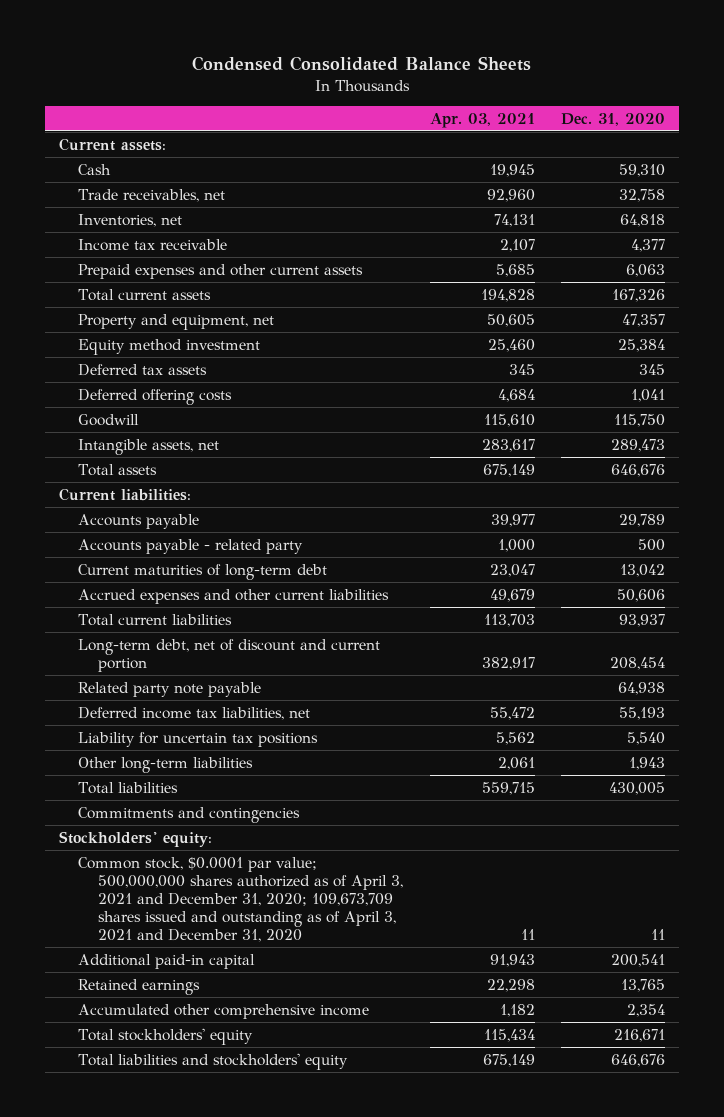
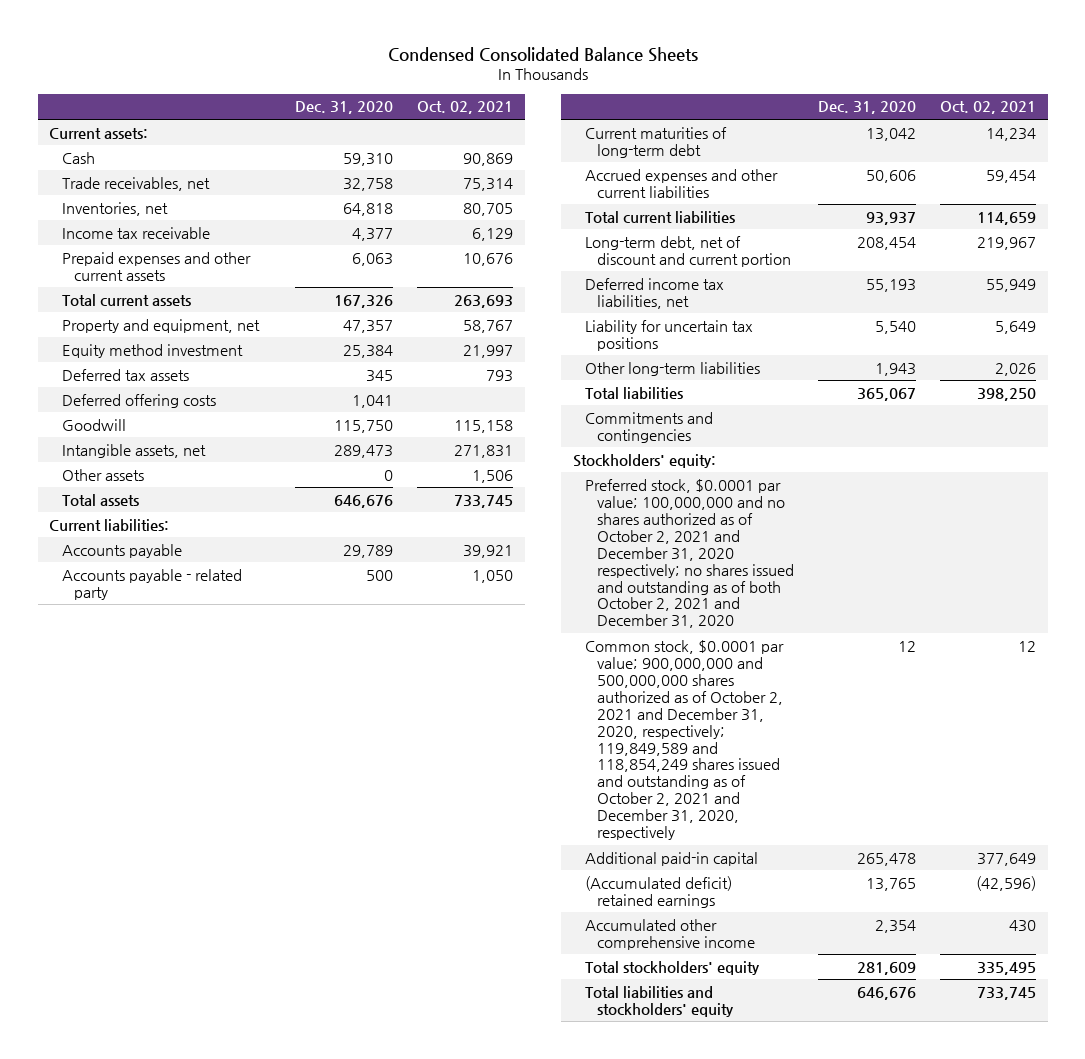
- | Apr. 03, 2021 | Dec. 31, 2020
+ | Dec. 31, 2020 | Oct. 02, 2021
+ Other assets | 0 | 1,506
- Related party note payable | | 64,938
- Total liabilities | 559,715 | 430,005
+ Total liabilities | 365,067 | 398,250
- Common stock, $0.0001 par value; 500,000,000 shares authorized as of April 3, 2021 and December 31, 2020; 109,673,709 shares issued and outstanding as of April 3, 2021 and December 31, 2020 | 11 | 11
- Additional paid-in capital | 91,943 | 200,541
- Retained earnings | 22,298 | 13,765
+ Preferred stock, $0.0001 par value; 100,000,000 and no shares authorized as of October 2, 2021 and December 31, 2020 respectively; no shares issued and outstanding as of both October 2, 2021 and December 31, 2020
+ Common stock, $0.0001 par value; 900,000,000 and 500,000,000 shares authorized as of October 2, 2021 and December 31, 2020, respectively; 119,849,589 and 118,854,249 shares issued and outstanding as of October 2, 2021 and December 31, 2020, respectively | 12 | 12
+ Additional paid-in capital | 265,478 | 377,649
+ (Accumulated deficit) retained earnings | 13,765 | (42,596)
- Total stockholders' equity | 115,434 | 216,671
+ Total stockholders' equity | 281,609 | 335,495

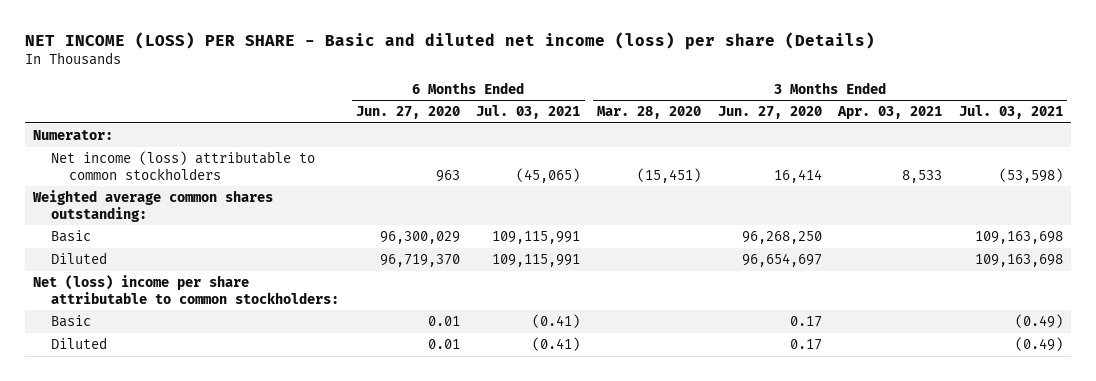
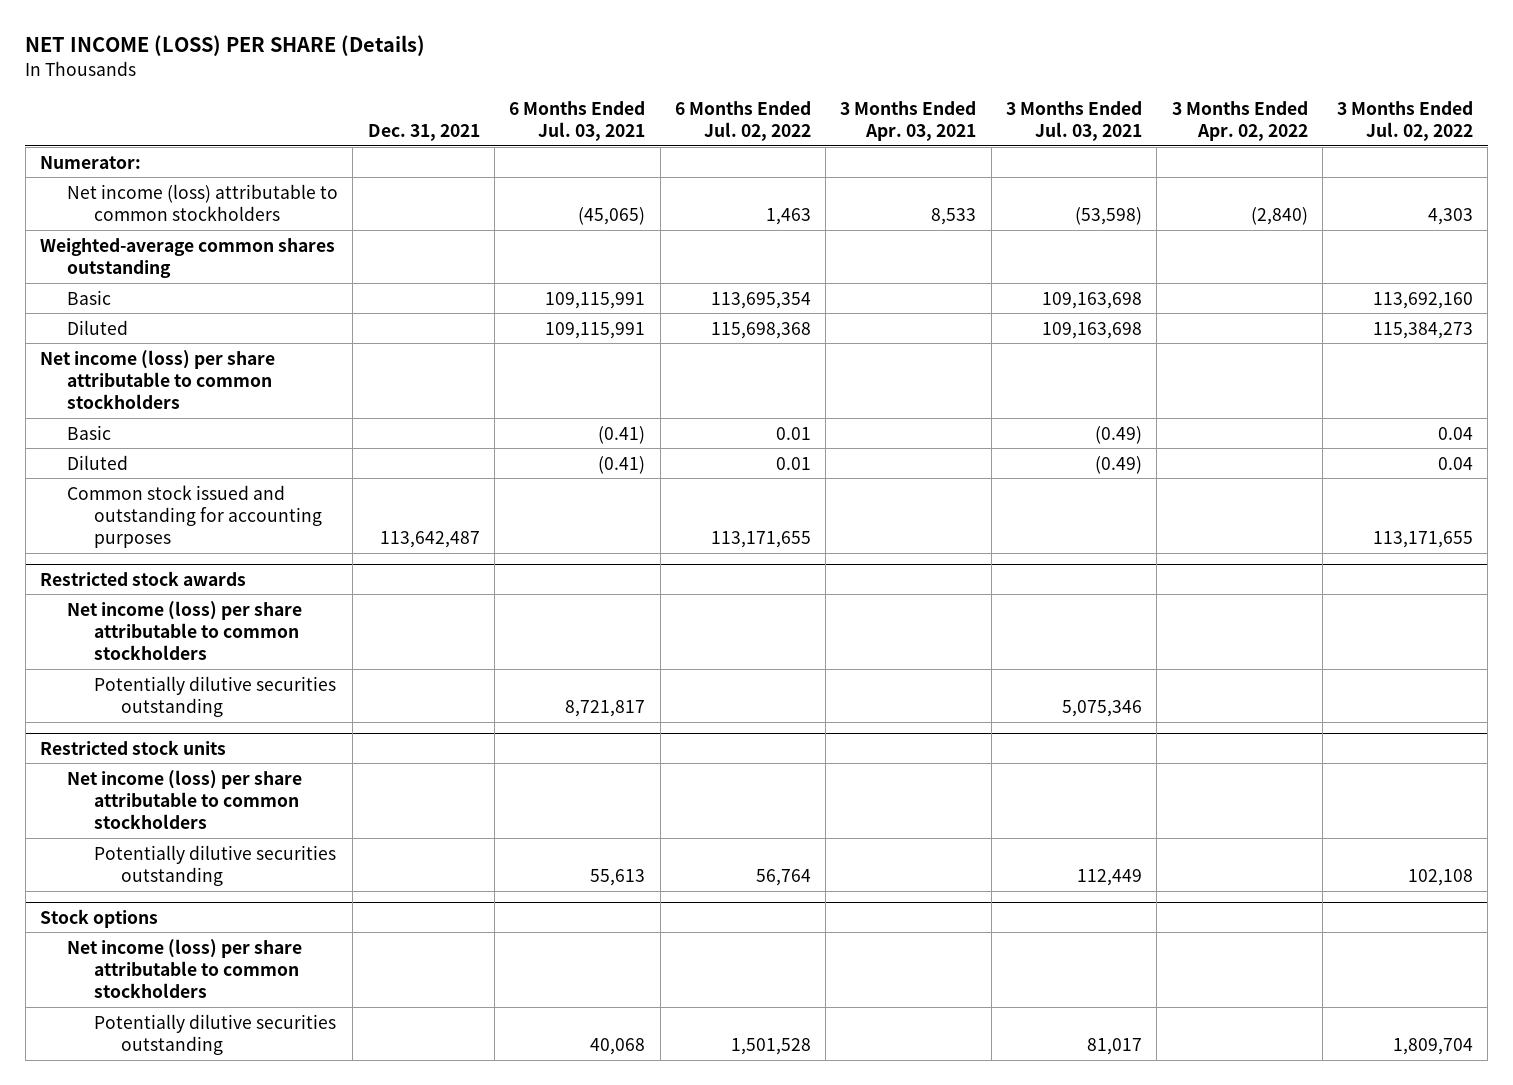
- NET INCOME (LOSS) PER SHARE - Basic and diluted net income (loss) per share (Details)
+ NET INCOME (LOSS) PER SHARE (Details)
- | 6 Months Ended Jun. 27, 2020 | 6 Months Ended Jul. 03, 2021 | 3 Months Ended Mar. 28, 2020 | 3 Months Ended Jun. 27, 2020 | 3 Months Ended Apr. 03, 2021 | 3 Months Ended Jul. 03, 2021
+ | Dec. 31, 2021 | 6 Months Ended Jul. 03, 2021 | 6 Months Ended Jul. 02, 2022 | 3 Months Ended Apr. 03, 2021 | 3 Months Ended Jul. 03, 2021 | 3 Months Ended Apr. 02, 2022 | 3 Months Ended Jul. 02, 2022
- Weighted average common shares outstanding:
+ Weighted-average common shares outstanding
- Net (loss) income per share attributable to common stockholders:
+ Net income (loss) per share attributable to common stockholders
+ Common stock issued and outstanding for accounting purposes | 113,642,487 | | 113,171,655 | | | | 113,171,655
+ Restricted stock awards
+ Net income (loss) per share attributable to common stockholders
+ Potentially dilutive securities outstanding | | 8,721,817 | | | 5,075,346 | |
+ Restricted stock units
+ Net income (loss) per share attributable to common stockholders
+ Potentially dilutive securities outstanding | | 55,613 | 56,764 | | 112,449 | | 102,108
+ Stock options
+ Net income (loss) per share attributable to common stockholders
+ Potentially dilutive securities outstanding | | 40,068 | 1,501,528 | | 81,017 | | 1,809,704

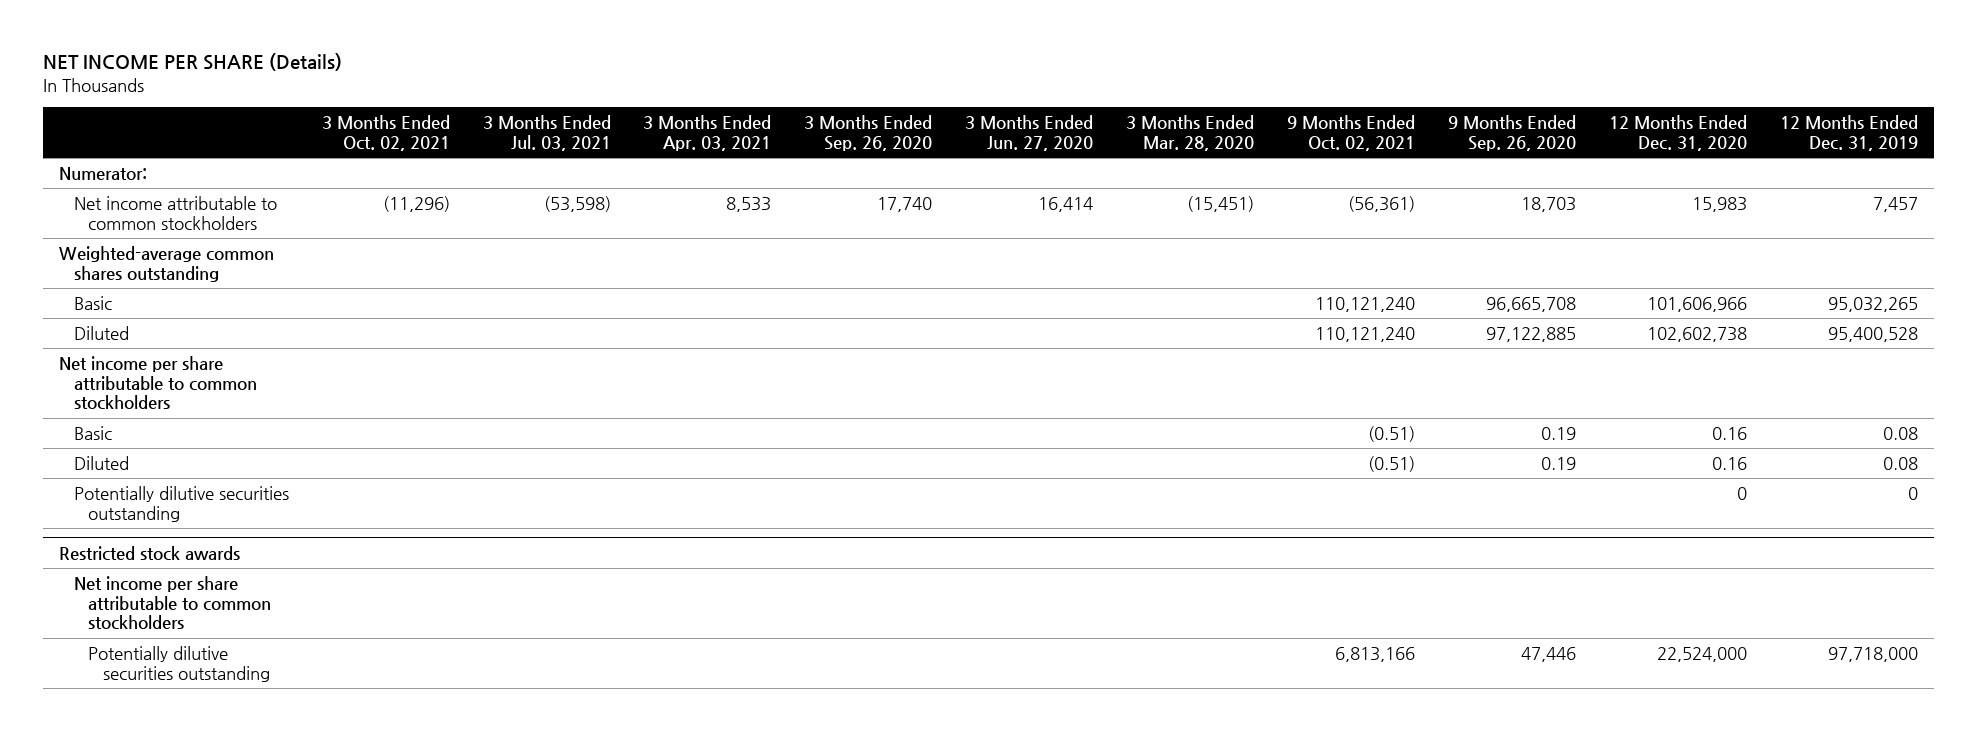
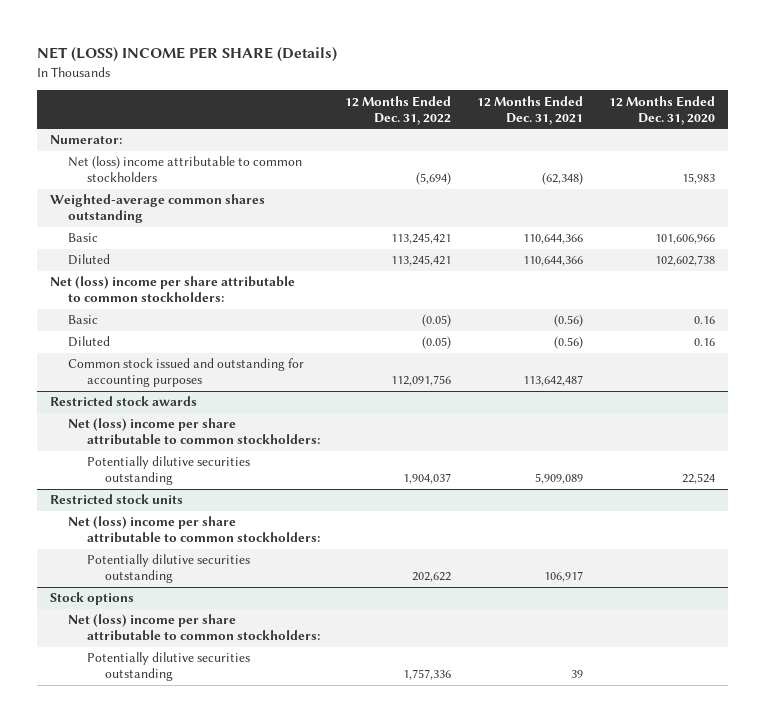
- NET INCOME PER SHARE (Details)
+ NET (LOSS) INCOME PER SHARE (Details)
- | 3 Months Ended Oct. 02, 2021 | 3 Months Ended Jul. 03, 2021 | 3 Months Ended Apr. 03, 2021 | 3 Months Ended Sep. 26, 2020 | 3 Months Ended Jun. 27, 2020 | 3 Months Ended Mar. 28, 2020 | 9 Months Ended Oct. 02, 2021 | 9 Months Ended Sep. 26, 2020 | 12 Months Ended Dec. 31, 2020 | 12 Months Ended Dec. 31, 2019
+ | 12 Months Ended Dec. 31, 2022 | 12 Months Ended Dec. 31, 2021 | 12 Months Ended Dec. 31, 2020
- Net income attributable to common stockholders | (11,296) | (53,598) | 8,533 | 17,740 | 16,414 | (15,451) | (56,361) | 18,703 | 15,983 | 7,457
+ Net (loss) income attributable to common stockholders | (5,694) | (62,348) | 15,983
- Net income per share attributable to common stockholders
+ Net (loss) income per share attributable to common stockholders:
- Potentially dilutive securities outstanding | | | | | | | | | 0 | 0
+ Common stock issued and outstanding for accounting purposes | 112,091,756 | 113,642,487 |
@ Restricted stock awards
- Net income per share attributable to common stockholders
- Potentially dilutive securities outstanding | | | | | | | 6,813,166 | 47,446 | 22,524,000 | 97,718,000
+ Net (loss) income per share attributable to common stockholders:
+ Potentially dilutive securities outstanding | 1,904,037 | 5,909,089 | 22,524
+ Restricted stock units
+ Net (loss) income per share attributable to common stockholders:
+ Potentially dilutive securities outstanding | 202,622 | 106,917 |
+ Stock options
+ Net (loss) income per share attributable to common stockholders:
+ Potentially dilutive securities outstanding | 1,757,336 | 39 |

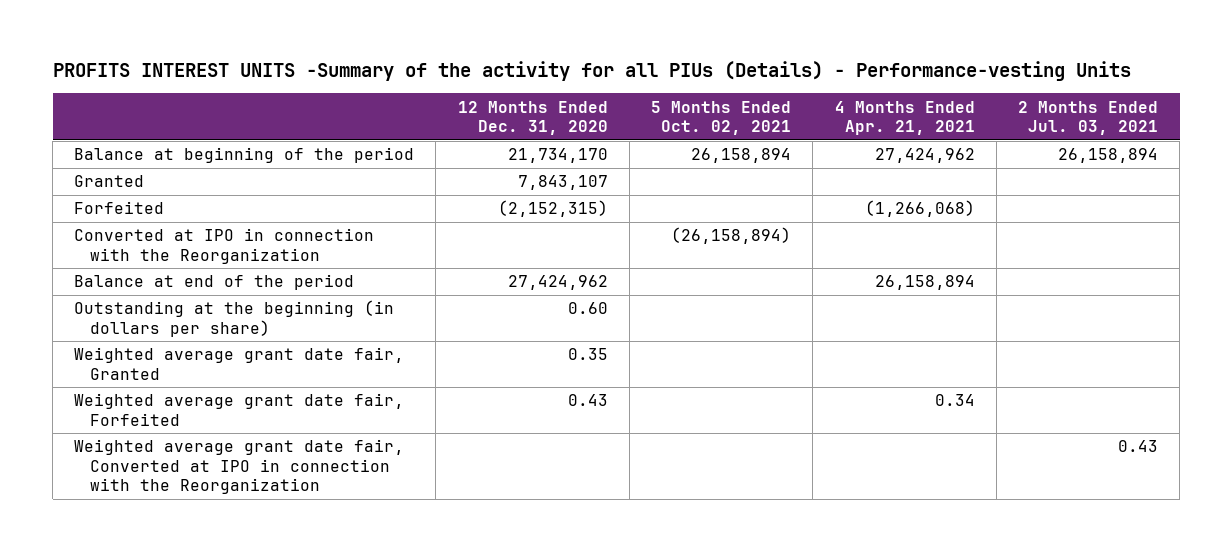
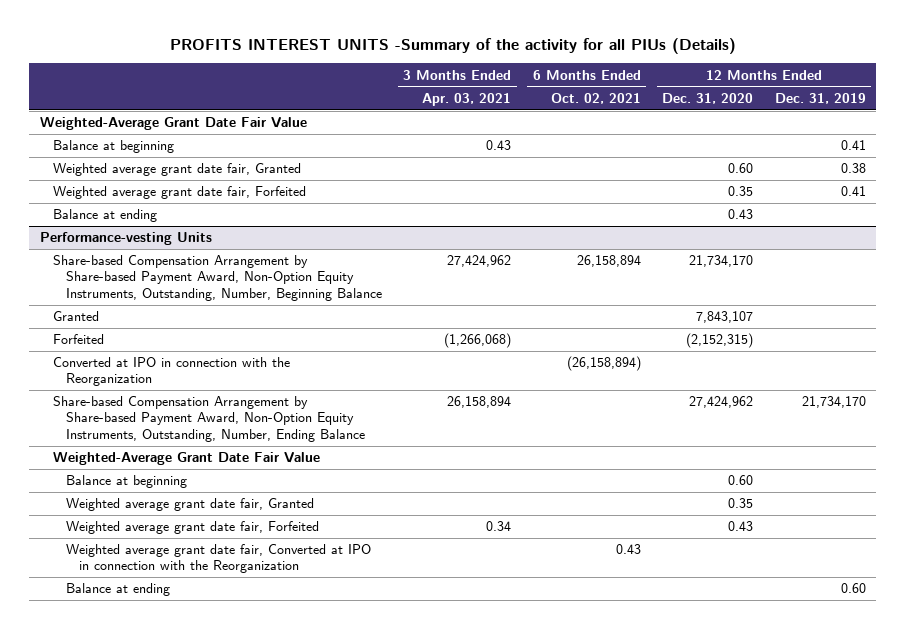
- PROFITS INTEREST UNITS -Summary of the activity for all PIUs (Details) - Performance-vesting Units
+ PROFITS INTEREST UNITS -Summary of the activity for all PIUs (Details)
- | 12 Months Ended Dec. 31, 2020 | 5 Months Ended Oct. 02, 2021 | 4 Months Ended Apr. 21, 2021 | 2 Months Ended Jul. 03, 2021
+ | 3 Months Ended Apr. 03, 2021 | 6 Months Ended Oct. 02, 2021 | 12 Months Ended Dec. 31, 2020 | 12 Months Ended Dec. 31, 2019
- Balance at beginning of the period | 21,734,170 | 26,158,894 | 27,424,962 | 26,158,894
+ Weighted-Average Grant Date Fair Value
+ Balance at beginning | 0.43 | | | 0.41
+ Weighted average grant date fair, Granted | | | 0.60 | 0.38
+ Weighted average grant date fair, Forfeited | | | 0.35 | 0.41
+ Balance at ending | | | 0.43 |
+ Performance-vesting Units
+ Share-based Compensation Arrangement by Share-based Payment Award, Non-Option Equity Instruments, Outstanding, Number, Beginning Balance | 27,424,962 | 26,158,894 | 21,734,170 |
- Balance at end of the period | 27,424,962 | | 26,158,894 |
- Outstanding at the beginning (in dollars per share) | 0.60 | | |
+ Share-based Compensation Arrangement by Share-based Payment Award, Non-Option Equity Instruments, Outstanding, Number, Ending Balance | 26,158,894 | | 27,424,962 | 21,734,170
+ Weighted-Average Grant Date Fair Value
+ Balance at beginning | | | 0.60 |
+ Balance at ending | | | | 0.60

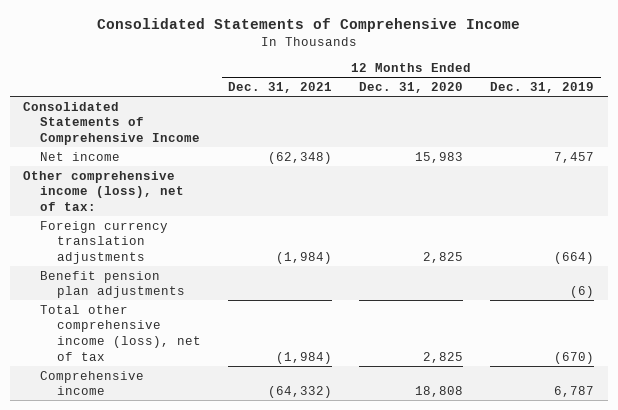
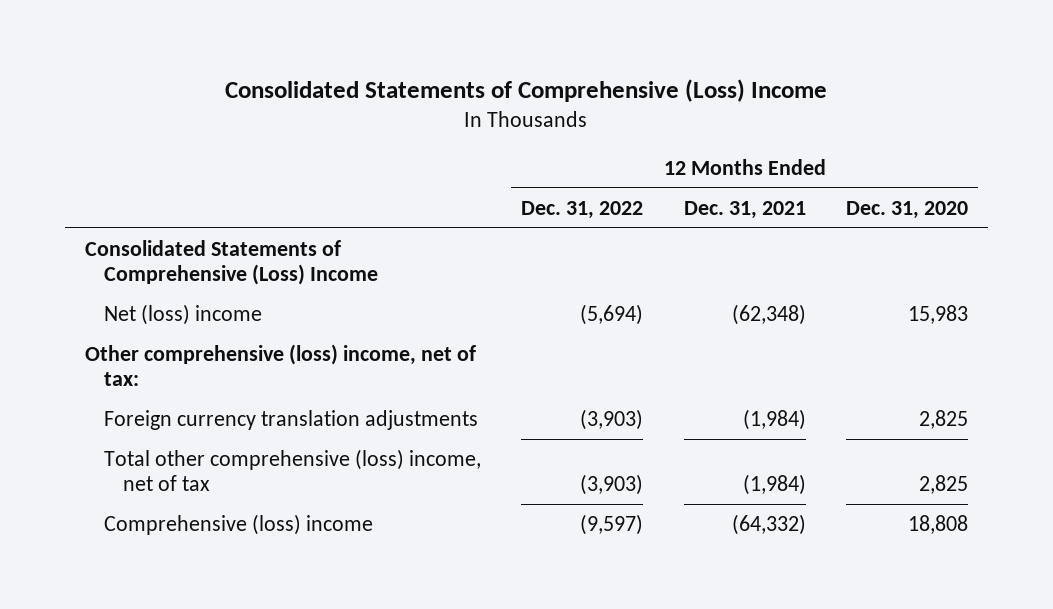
- Consolidated Statements of Comprehensive Income
+ Consolidated Statements of Comprehensive (Loss) Income
- | 12 Months Ended Dec. 31, 2021 | 12 Months Ended Dec. 31, 2020 | 12 Months Ended Dec. 31, 2019
+ | 12 Months Ended Dec. 31, 2022 | 12 Months Ended Dec. 31, 2021 | 12 Months Ended Dec. 31, 2020
- Consolidated Statements of Comprehensive Income
- Net income | (62,348) | 15,983 | 7,457
- Other comprehensive income (loss), net of tax:
+ Consolidated Statements of Comprehensive (Loss) Income
+ Net (loss) income | (5,694) | (62,348) | 15,983
+ Other comprehensive (loss) income, net of tax:
- Benefit pension plan adjustments | | | (6)
- Total other comprehensive income (loss), net of tax | (1,984) | 2,825 | (670)
- Comprehensive income | (64,332) | 18,808 | 6,787
+ Total other comprehensive (loss) income, net of tax | (3,903) | (1,984) | 2,825
+ Comprehensive (loss) income | (9,597) | (64,332) | 18,808

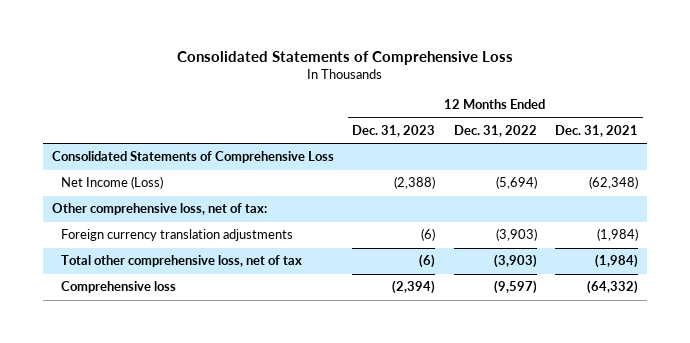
- Consolidated Statements of Comprehensive (Loss) Income
+ Consolidated Statements of Comprehensive Loss
- | 12 Months Ended Dec. 31, 2022 | 12 Months Ended Dec. 31, 2021 | 12 Months Ended Dec. 31, 2020
+ | 12 Months Ended Dec. 31, 2023 | 12 Months Ended Dec. 31, 2022 | 12 Months Ended Dec. 31, 2021
- Consolidated Statements of Comprehensive (Loss) Income
- Net (loss) income | (5,694) | (62,348) | 15,983
- Other comprehensive (loss) income, net of tax:
+ Consolidated Statements of Comprehensive Loss
+ Net Income (Loss) | (2,388) | (5,694) | (62,348)
+ Other comprehensive loss, net of tax:
- Total other comprehensive (loss) income, net of tax | (3,903) | (1,984) | 2,825
- Comprehensive (loss) income | (9,597) | (64,332) | 18,808
+ Total other comprehensive loss, net of tax | (6) | (3,903) | (1,984)
+ Comprehensive loss | (2,394) | (9,597) | (64,332)

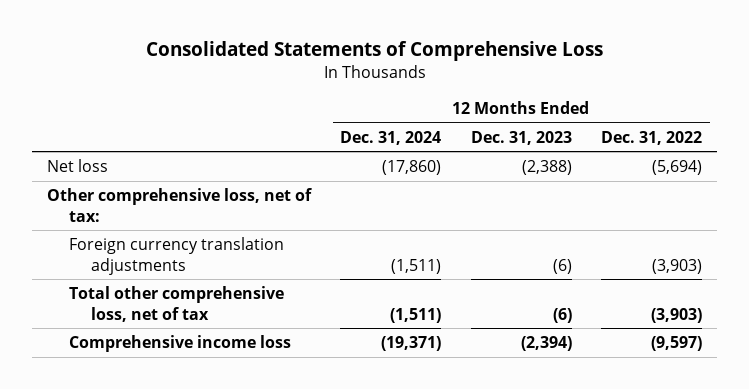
- | 12 Months Ended Dec. 31, 2023 | 12 Months Ended Dec. 31, 2022 | 12 Months Ended Dec. 31, 2021
+ | 12 Months Ended Dec. 31, 2024 | 12 Months Ended Dec. 31, 2023 | 12 Months Ended Dec. 31, 2022
- Consolidated Statements of Comprehensive Loss
- Net Income (Loss) | (2,388) | (5,694) | (62,348)
+ Net loss | (17,860) | (2,388) | (5,694)
- Comprehensive loss | (2,394) | (9,597) | (64,332)
+ Comprehensive income loss | (19,371) | (2,394) | (9,597)

